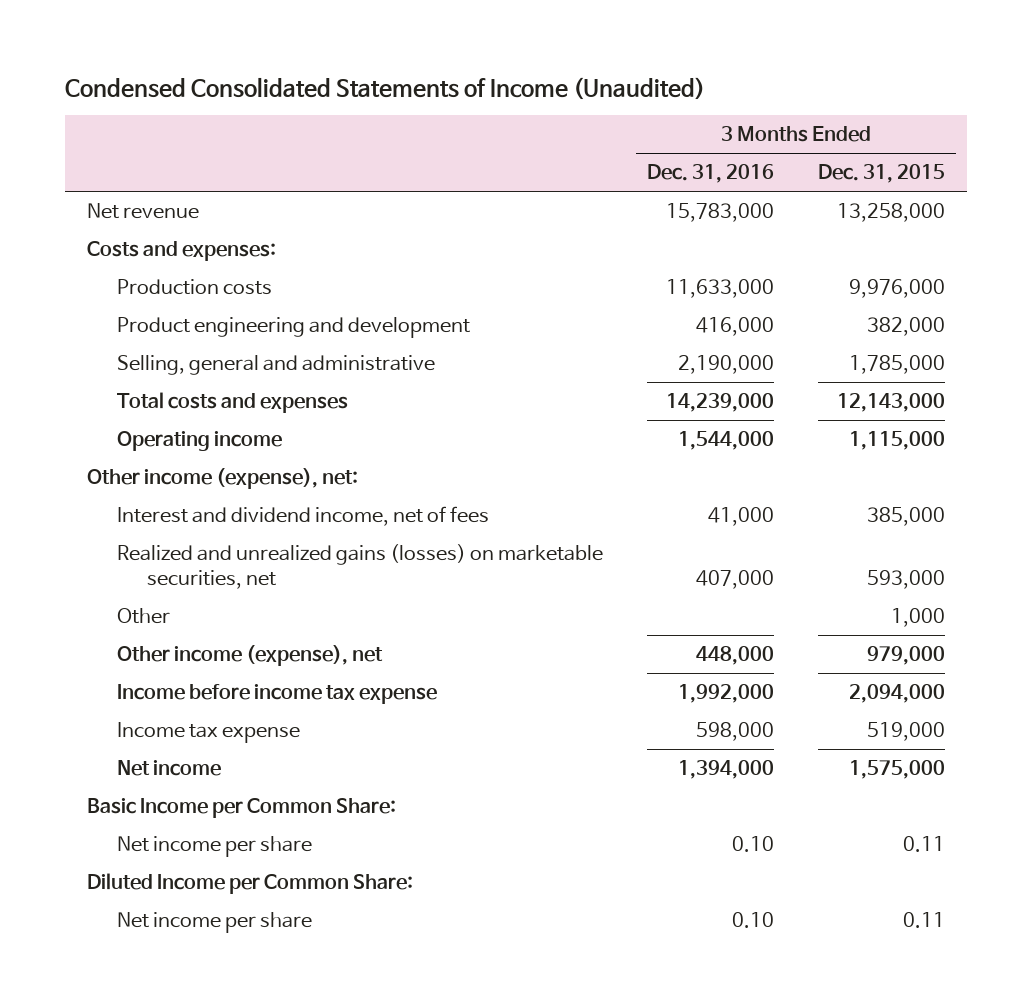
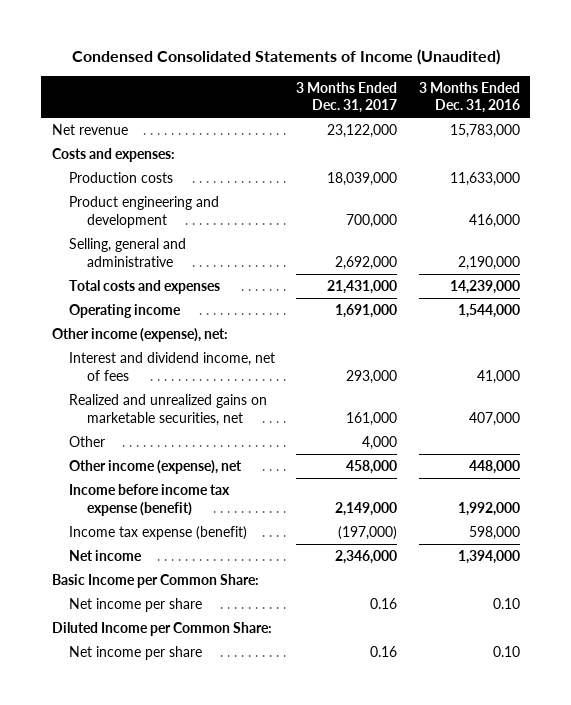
- | 3 Months Ended Dec. 31, 2016 | 3 Months Ended Dec. 31, 2015
+ | 3 Months Ended Dec. 31, 2017 | 3 Months Ended Dec. 31, 2016
- Realized and unrealized gains (losses) on marketable securities, net | 407,000 | 593,000
+ Realized and unrealized gains on marketable securities, net | 161,000 | 407,000
- Income before income tax expense | 1,992,000 | 2,094,000
- Income tax expense | 598,000 | 519,000
+ Income before income tax expense (benefit) | 2,149,000 | 1,992,000
+ Income tax expense (benefit) | (197,000) | 598,000

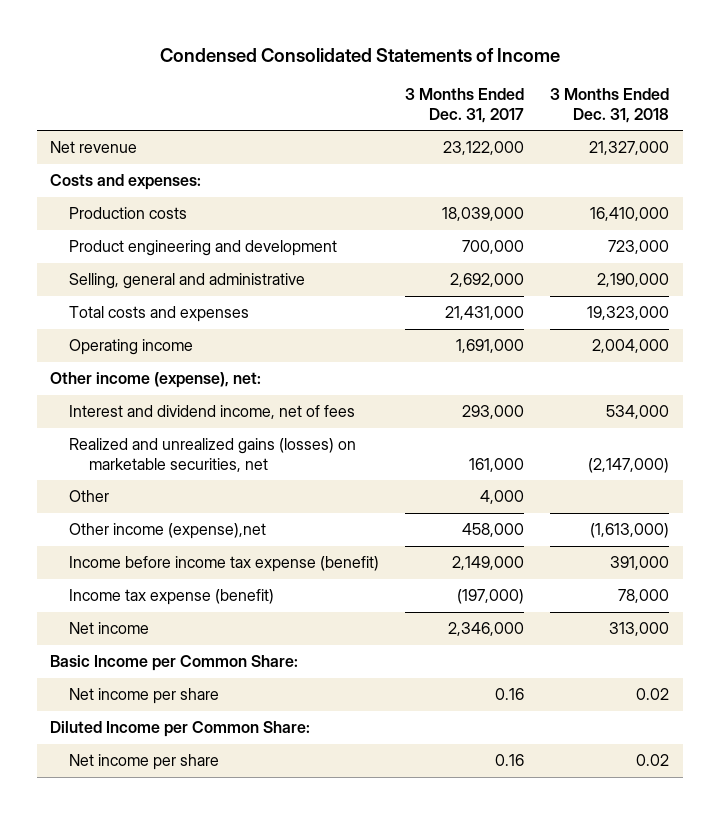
- Condensed Consolidated Statements of Income (Unaudited)
+ Condensed Consolidated Statements of Income
- | 3 Months Ended Dec. 31, 2017 | 3 Months Ended Dec. 31, 2016
+ | 3 Months Ended Dec. 31, 2017 | 3 Months Ended Dec. 31, 2018
- Realized and unrealized gains on marketable securities, net | 161,000 | 407,000
+ Realized and unrealized gains (losses) on marketable securities, net | 161,000 | (2,147,000)
- Other income (expense), net | 458,000 | 448,000
+ Other income (expense),net | 458,000 | (1,613,000)

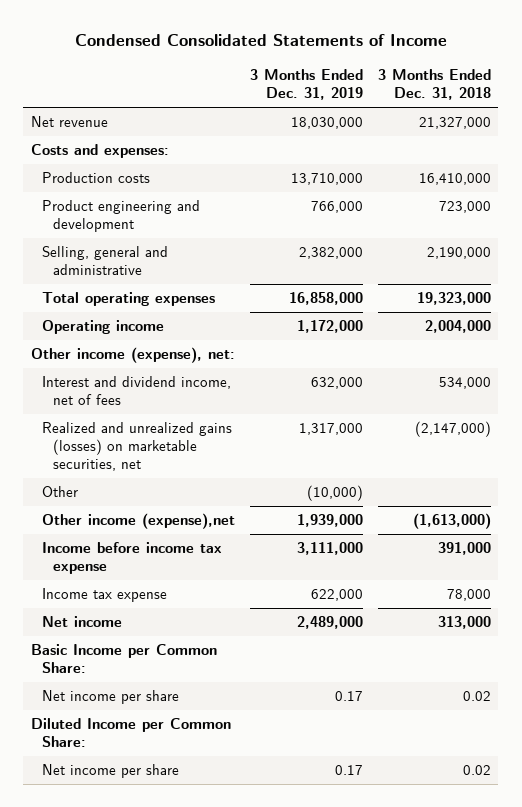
- | 3 Months Ended Dec. 31, 2017 | 3 Months Ended Dec. 31, 2018
+ | 3 Months Ended Dec. 31, 2019 | 3 Months Ended Dec. 31, 2018
- Total costs and expenses | 21,431,000 | 19,323,000
+ Total operating expenses | 16,858,000 | 19,323,000
- Income before income tax expense (benefit) | 2,149,000 | 391,000
- Income tax expense (benefit) | (197,000) | 78,000
+ Income before income tax expense | 3,111,000 | 391,000
+ Income tax expense | 622,000 | 78,000

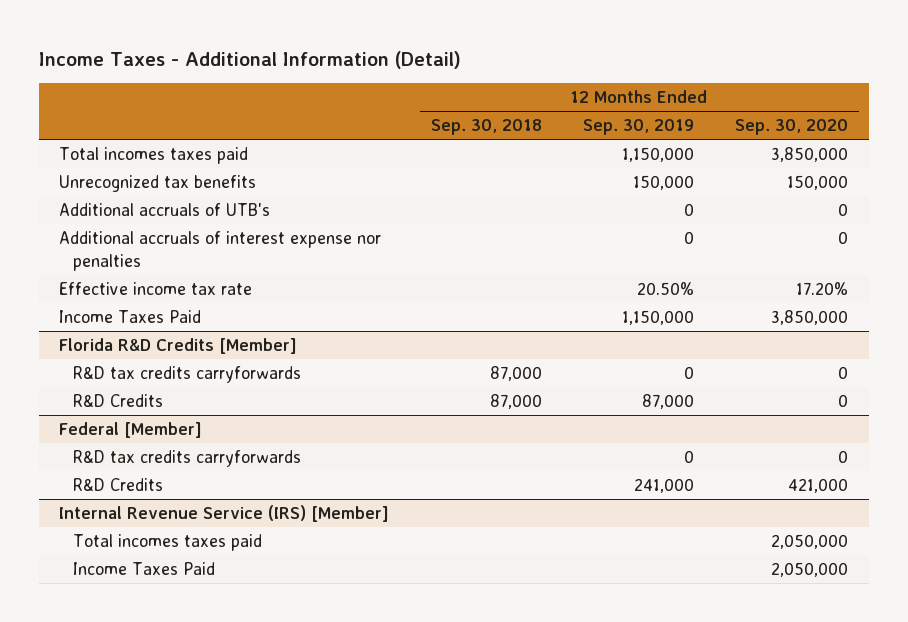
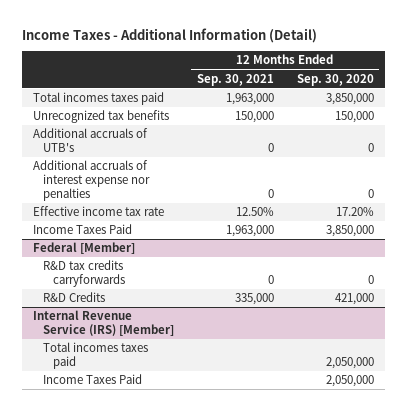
- | 12 Months Ended Sep. 30, 2018 | 12 Months Ended Sep. 30, 2019 | 12 Months Ended Sep. 30, 2020
+ | 12 Months Ended Sep. 30, 2021 | 12 Months Ended Sep. 30, 2020
- Florida R&D Credits [Member]
- R&D tax credits carryforwards | 87,000 | 0 | 0
- R&D Credits | 87,000 | 87,000 | 0

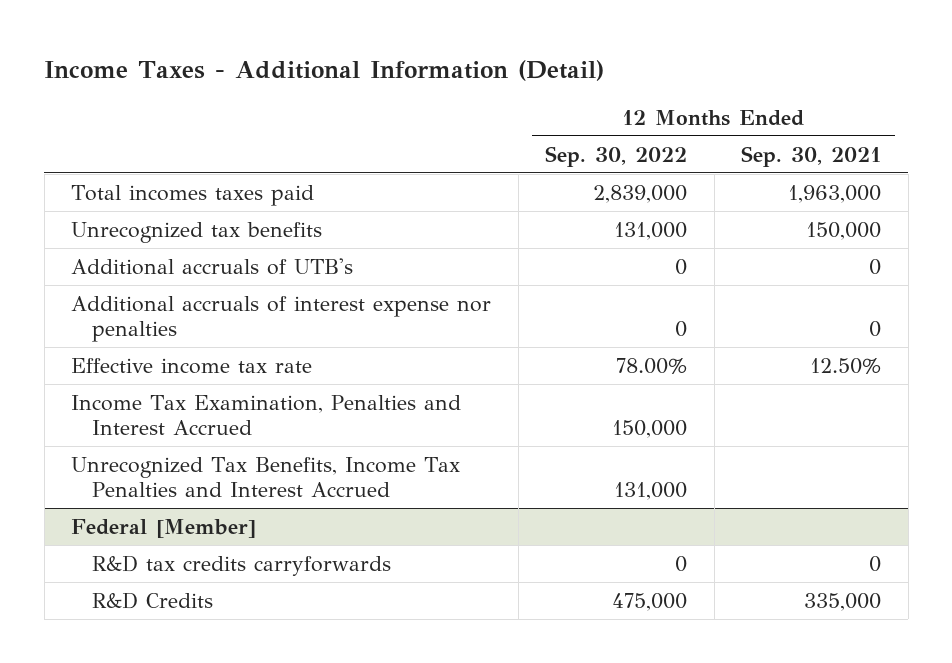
- | 12 Months Ended Sep. 30, 2021 | 12 Months Ended Sep. 30, 2020
+ | 12 Months Ended Sep. 30, 2022 | 12 Months Ended Sep. 30, 2021
- Income Taxes Paid | 1,963,000 | 3,850,000
+ Income Tax Examination, Penalties and Interest Accrued | 150,000 |
+ Unrecognized Tax Benefits, Income Tax Penalties and Interest Accrued | 131,000 |
- Internal Revenue Service (IRS) [Member]
- Total incomes taxes paid | | 2,050,000
- Income Taxes Paid | | 2,050,000

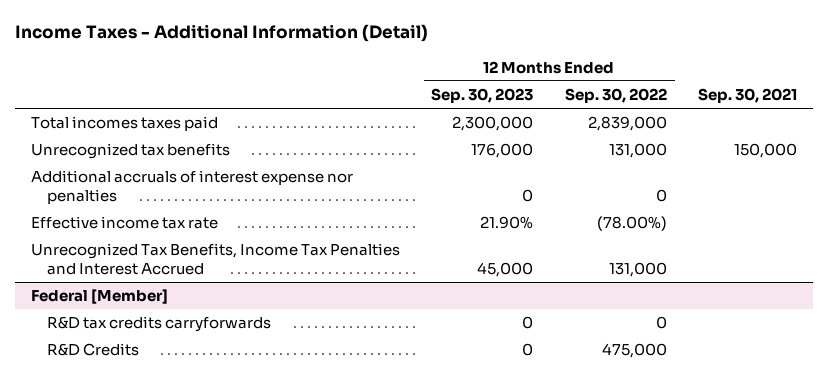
- | 12 Months Ended Sep. 30, 2022 | 12 Months Ended Sep. 30, 2021
+ | 12 Months Ended Sep. 30, 2023 | 12 Months Ended Sep. 30, 2022 | Sep. 30, 2021
- Additional accruals of UTB's | 0 | 0
- Effective income tax rate | 78.00% | 12.50%
- Income Tax Examination, Penalties and Interest Accrued | 150,000 |
+ Effective income tax rate | 21.90% | (78.00%) |

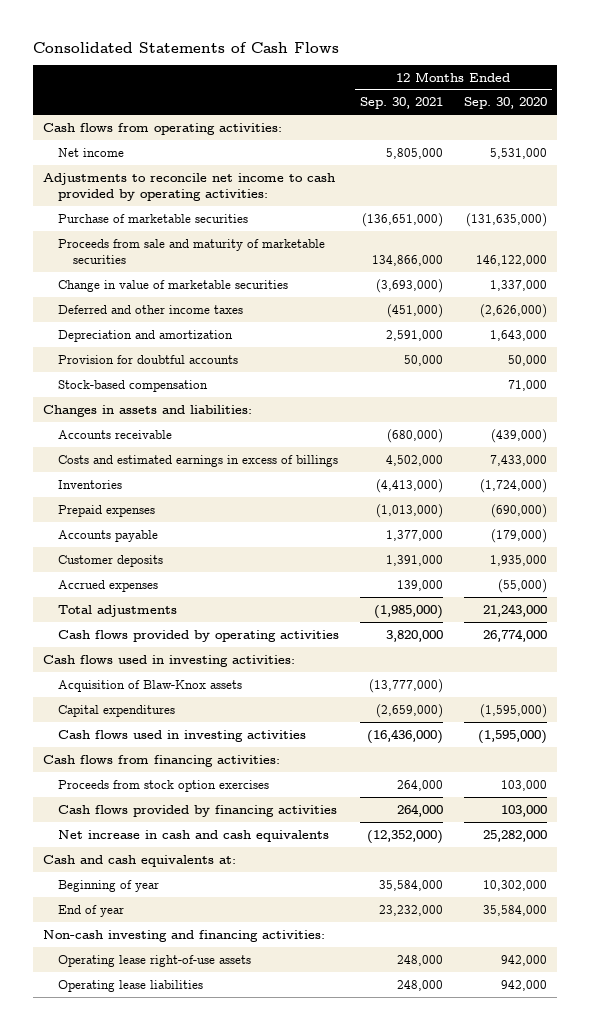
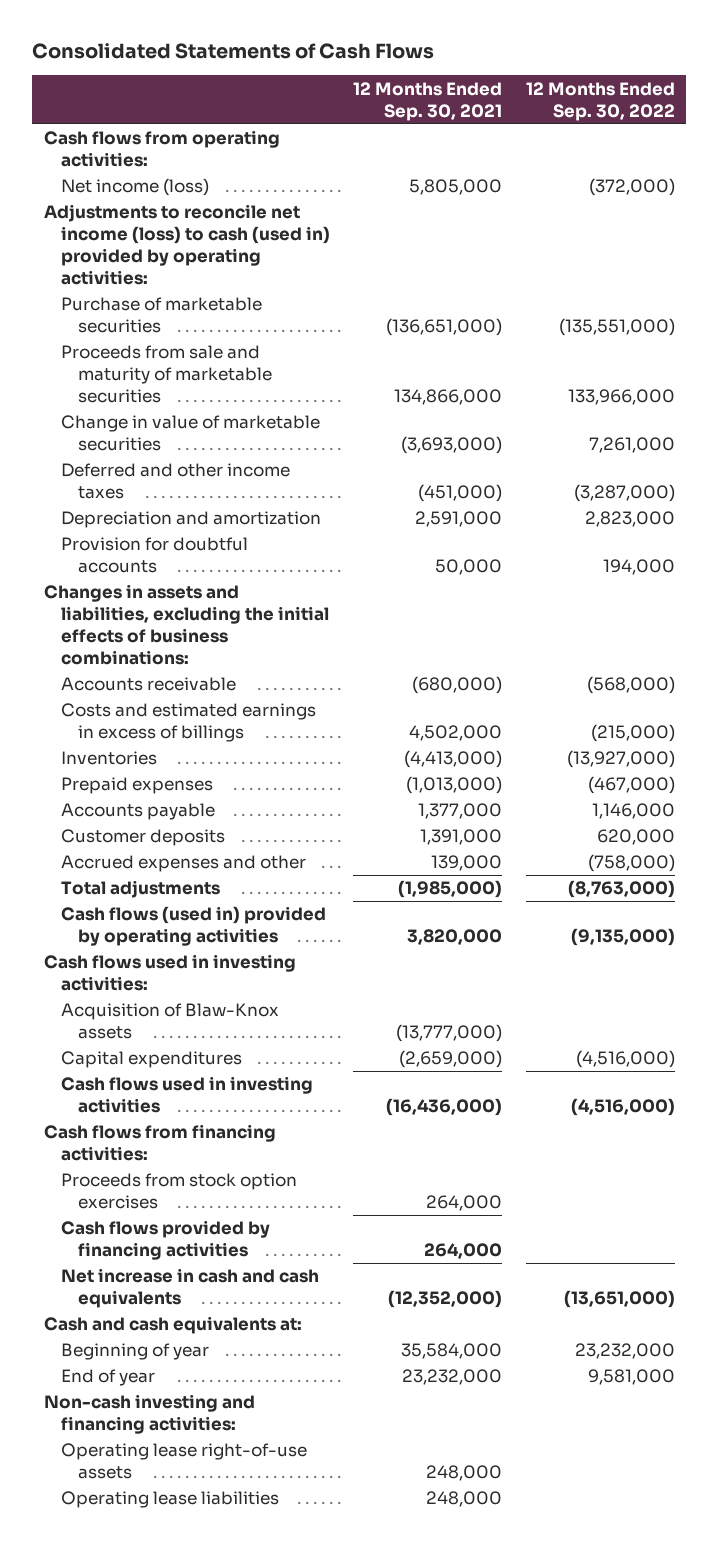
- | 12 Months Ended Sep. 30, 2021 | 12 Months Ended Sep. 30, 2020
+ | 12 Months Ended Sep. 30, 2021 | 12 Months Ended Sep. 30, 2022
- Net income | 5,805,000 | 5,531,000
- Adjustments to reconcile net income to cash provided by operating activities:
+ Net income (loss) | 5,805,000 | (372,000)
+ Adjustments to reconcile net income (loss) to cash (used in) provided by operating activities:
- Stock-based compensation | | 71,000
- Changes in assets and liabilities:
+ Changes in assets and liabilities, excluding the initial effects of business combinations:
- Accrued expenses | 139,000 | (55,000)
+ Accrued expenses and other | 139,000 | (758,000)
- Cash flows provided by operating activities | 3,820,000 | 26,774,000
+ Cash flows (used in) provided by operating activities | 3,820,000 | (9,135,000)

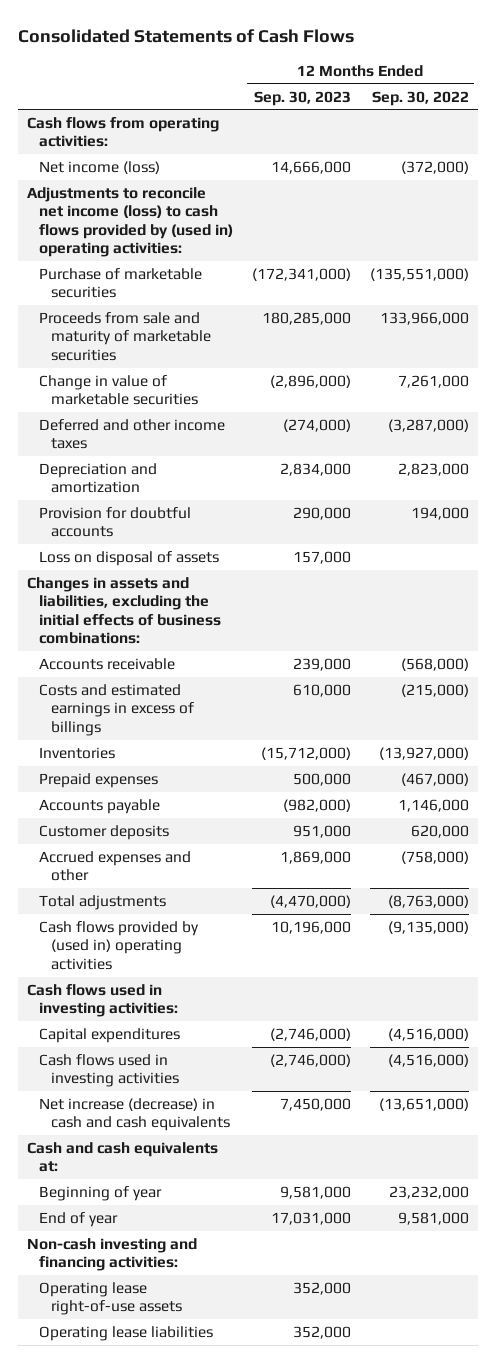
- | 12 Months Ended Sep. 30, 2021 | 12 Months Ended Sep. 30, 2022
+ | 12 Months Ended Sep. 30, 2023 | 12 Months Ended Sep. 30, 2022
- Adjustments to reconcile net income (loss) to cash (used in) provided by operating activities:
+ Adjustments to reconcile net income (loss) to cash flows provided by (used in) operating activities:
+ Loss on disposal of assets | 157,000 |
- Cash flows (used in) provided by operating activities | 3,820,000 | (9,135,000)
+ Cash flows provided by (used in) operating activities | 10,196,000 | (9,135,000)
- Acquisition of Blaw-Knox assets | (13,777,000) |
- Cash flows from financing activities:
- Proceeds from stock option exercises | 264,000 |
- Cash flows provided by financing activities | 264,000 |
- Net increase in cash and cash equivalents | (12,352,000) | (13,651,000)
+ Net increase (decrease) in cash and cash equivalents | 7,450,000 | (13,651,000)

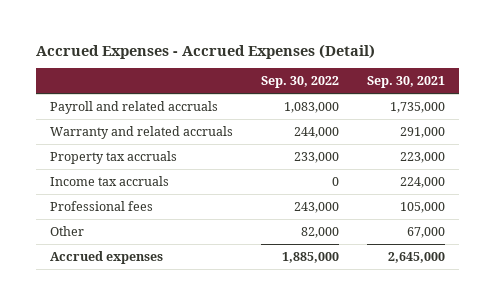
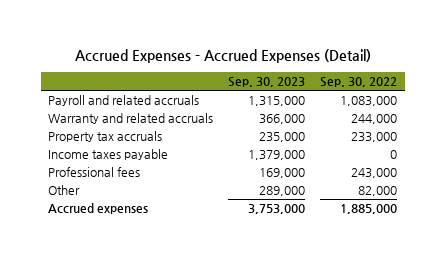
- | Sep. 30, 2022 | Sep. 30, 2021
+ | Sep. 30, 2023 | Sep. 30, 2022
- Income tax accruals | 0 | 224,000
+ Income taxes payable | 1,379,000 | 0

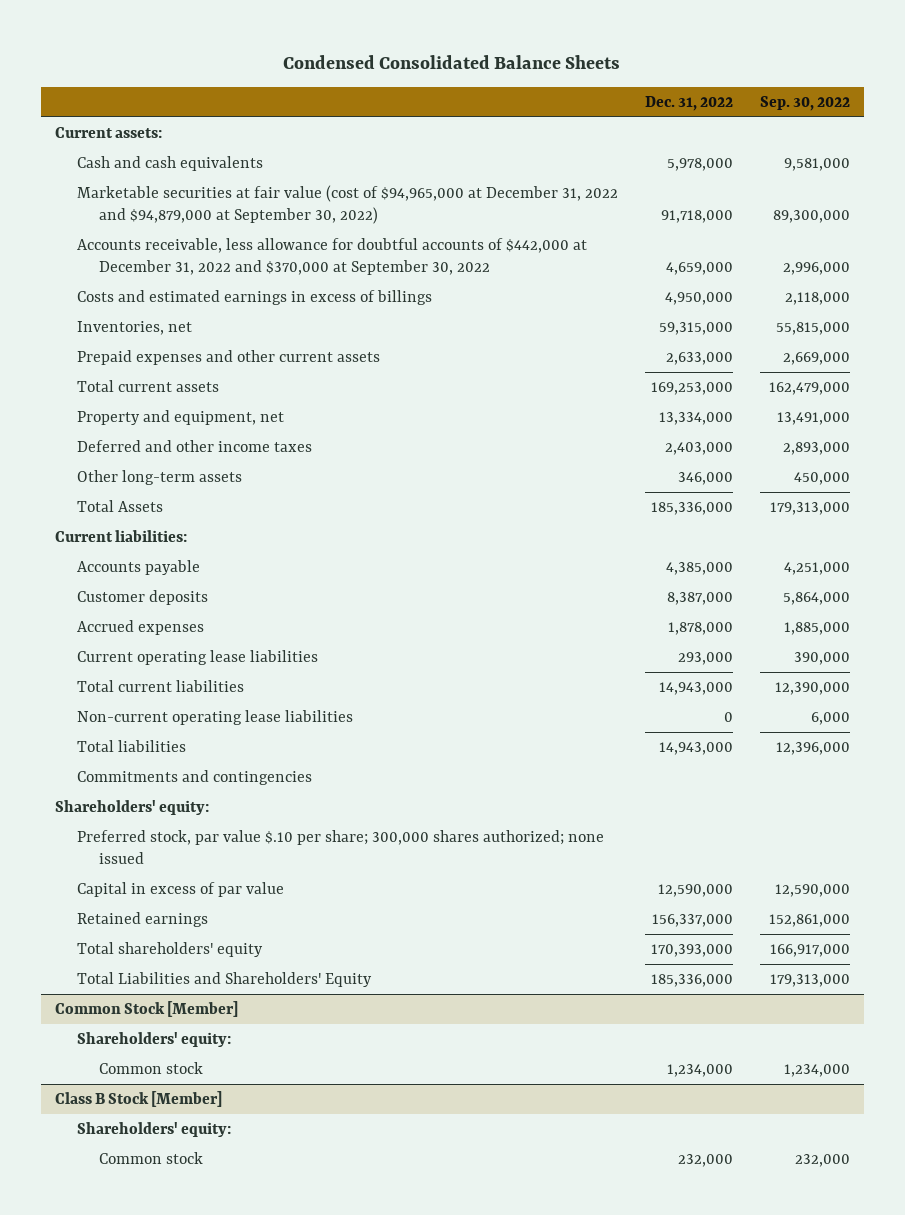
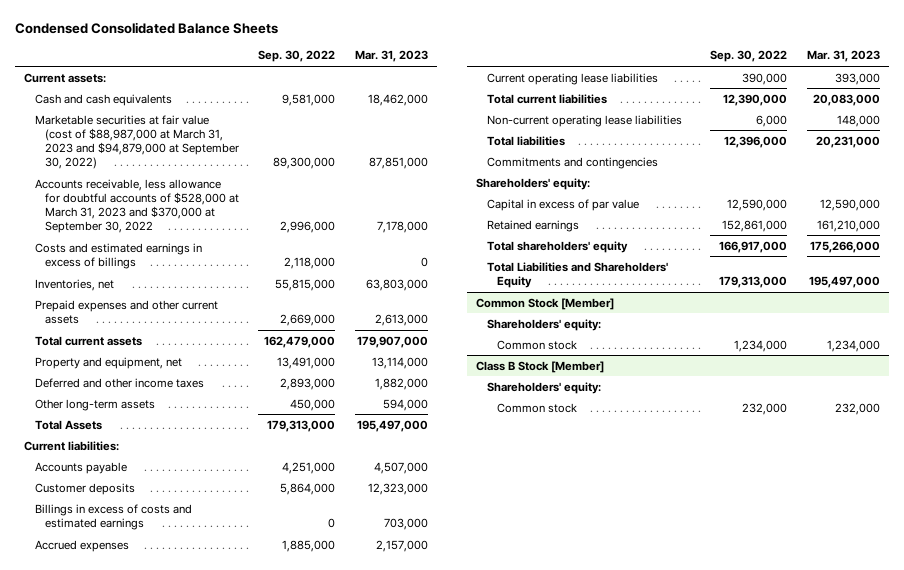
- | Dec. 31, 2022 | Sep. 30, 2022
+ | Sep. 30, 2022 | Mar. 31, 2023
- Marketable securities at fair value (cost of $94,965,000 at December 31, 2022 and $94,879,000 at September 30, 2022) | 91,718,000 | 89,300,000
- Accounts receivable, less allowance for doubtful accounts of $442,000 at December 31, 2022 and $370,000 at September 30, 2022 | 4,659,000 | 2,996,000
+ Marketable securities at fair value (cost of $88,987,000 at March 31, 2023 and $94,879,000 at September 30, 2022) | 89,300,000 | 87,851,000
+ Accounts receivable, less allowance for doubtful accounts of $528,000 at March 31, 2023 and $370,000 at September 30, 2022 | 2,996,000 | 7,178,000
+ Billings in excess of costs and estimated earnings | 0 | 703,000
- Preferred stock, par value $.10 per share; 300,000 shares authorized; none issued

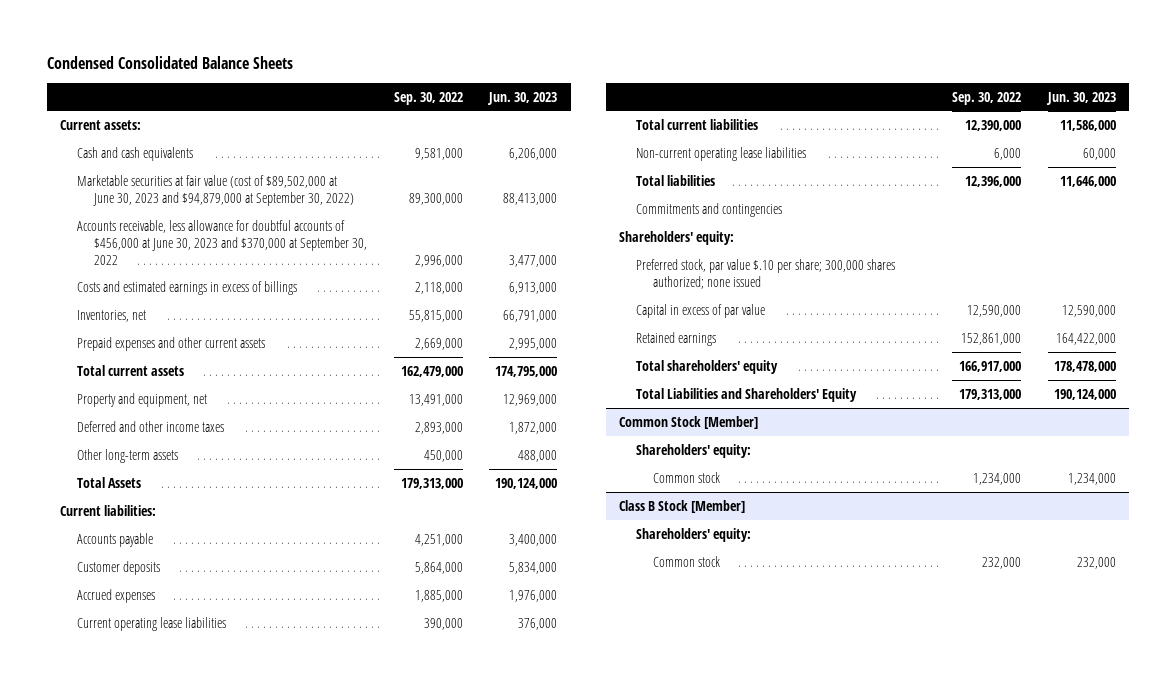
- | Sep. 30, 2022 | Mar. 31, 2023
+ | Sep. 30, 2022 | Jun. 30, 2023
- Marketable securities at fair value (cost of $88,987,000 at March 31, 2023 and $94,879,000 at September 30, 2022) | 89,300,000 | 87,851,000
- Accounts receivable, less allowance for doubtful accounts of $528,000 at March 31, 2023 and $370,000 at September 30, 2022 | 2,996,000 | 7,178,000
+ Marketable securities at fair value (cost of $89,502,000 at June 30, 2023 and $94,879,000 at September 30, 2022) | 89,300,000 | 88,413,000
+ Accounts receivable, less allowance for doubtful accounts of $456,000 at June 30, 2023 and $370,000 at September 30, 2022 | 2,996,000 | 3,477,000
- Billings in excess of costs and estimated earnings | 0 | 703,000
+ Preferred stock, par value $.10 per share; 300,000 shares authorized; none issued

